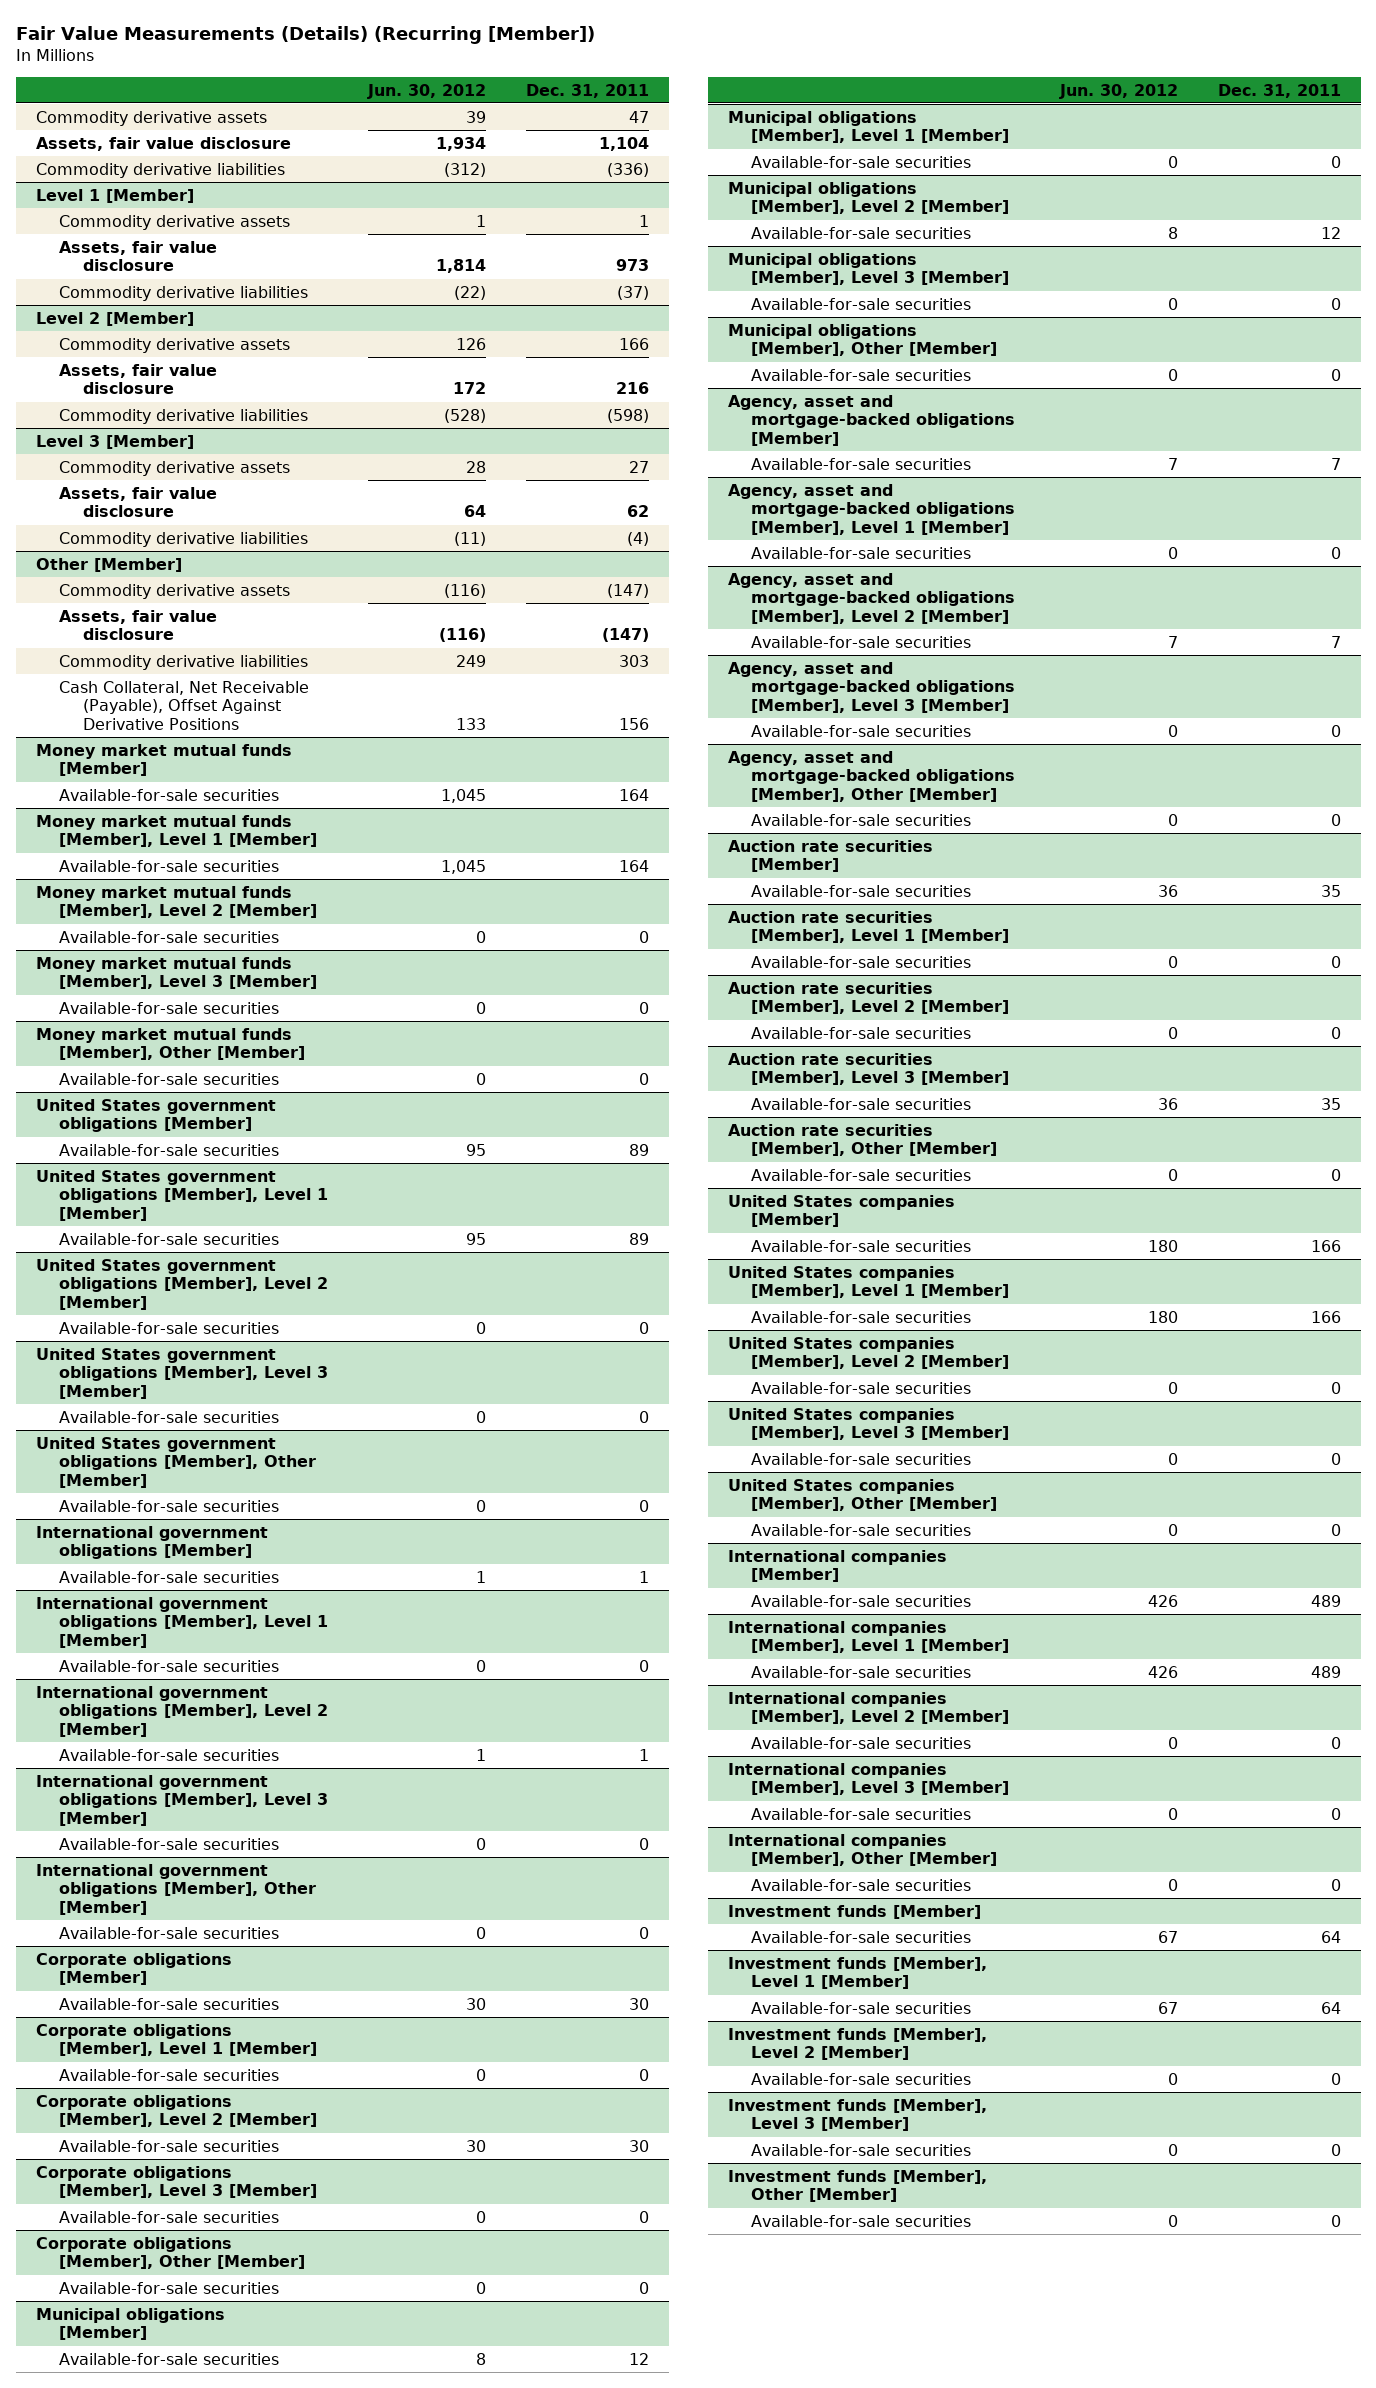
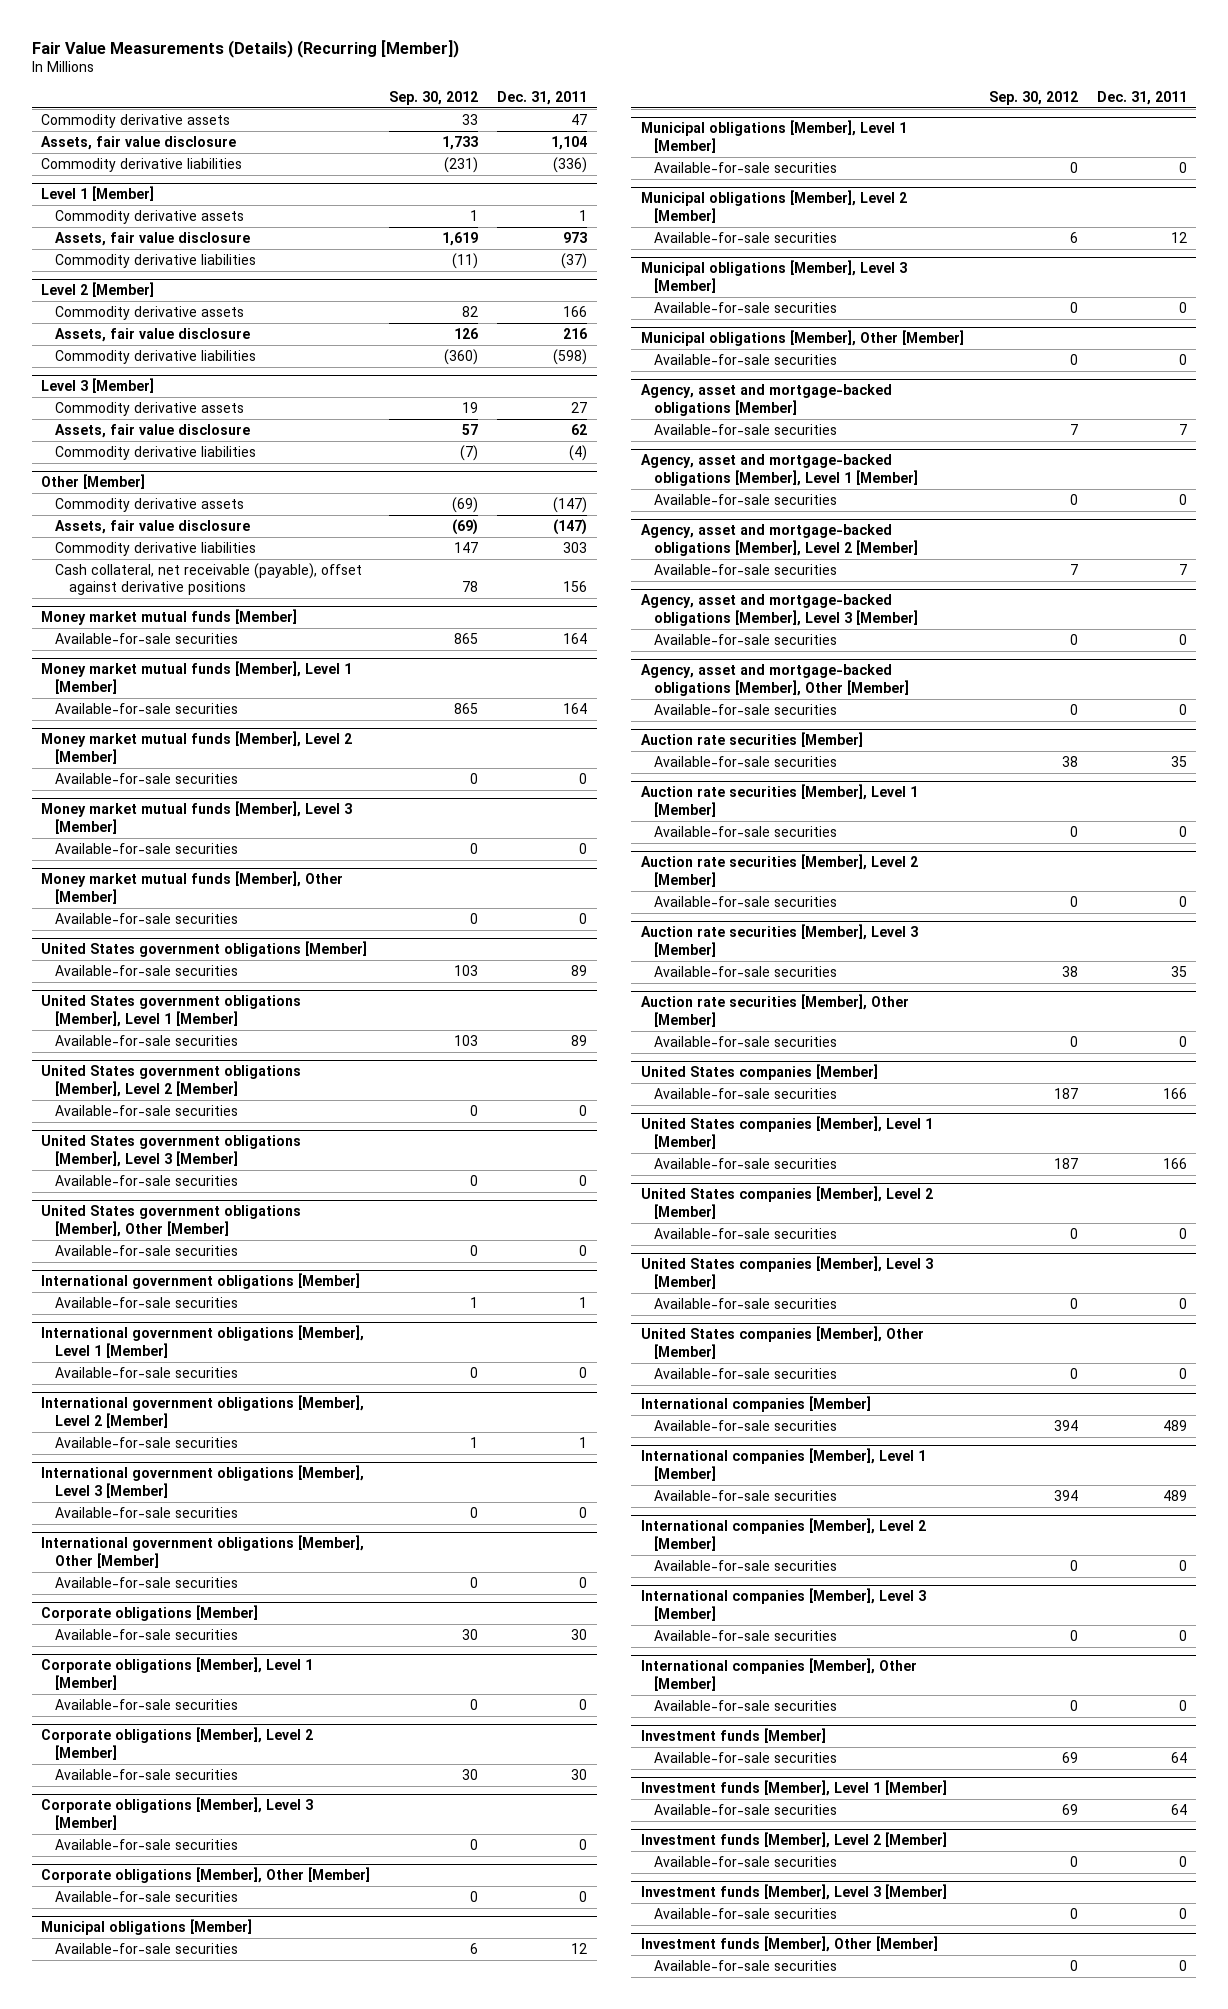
- | Jun. 30, 2012 | Dec. 31, 2011
+ | Sep. 30, 2012 | Dec. 31, 2011
@ Other [Member]
- Cash Collateral, Net Receivable (Payable), Offset Against Derivative Positions | 133 | 156
+ Cash collateral, net receivable (payable), offset against derivative positions | 78 | 156

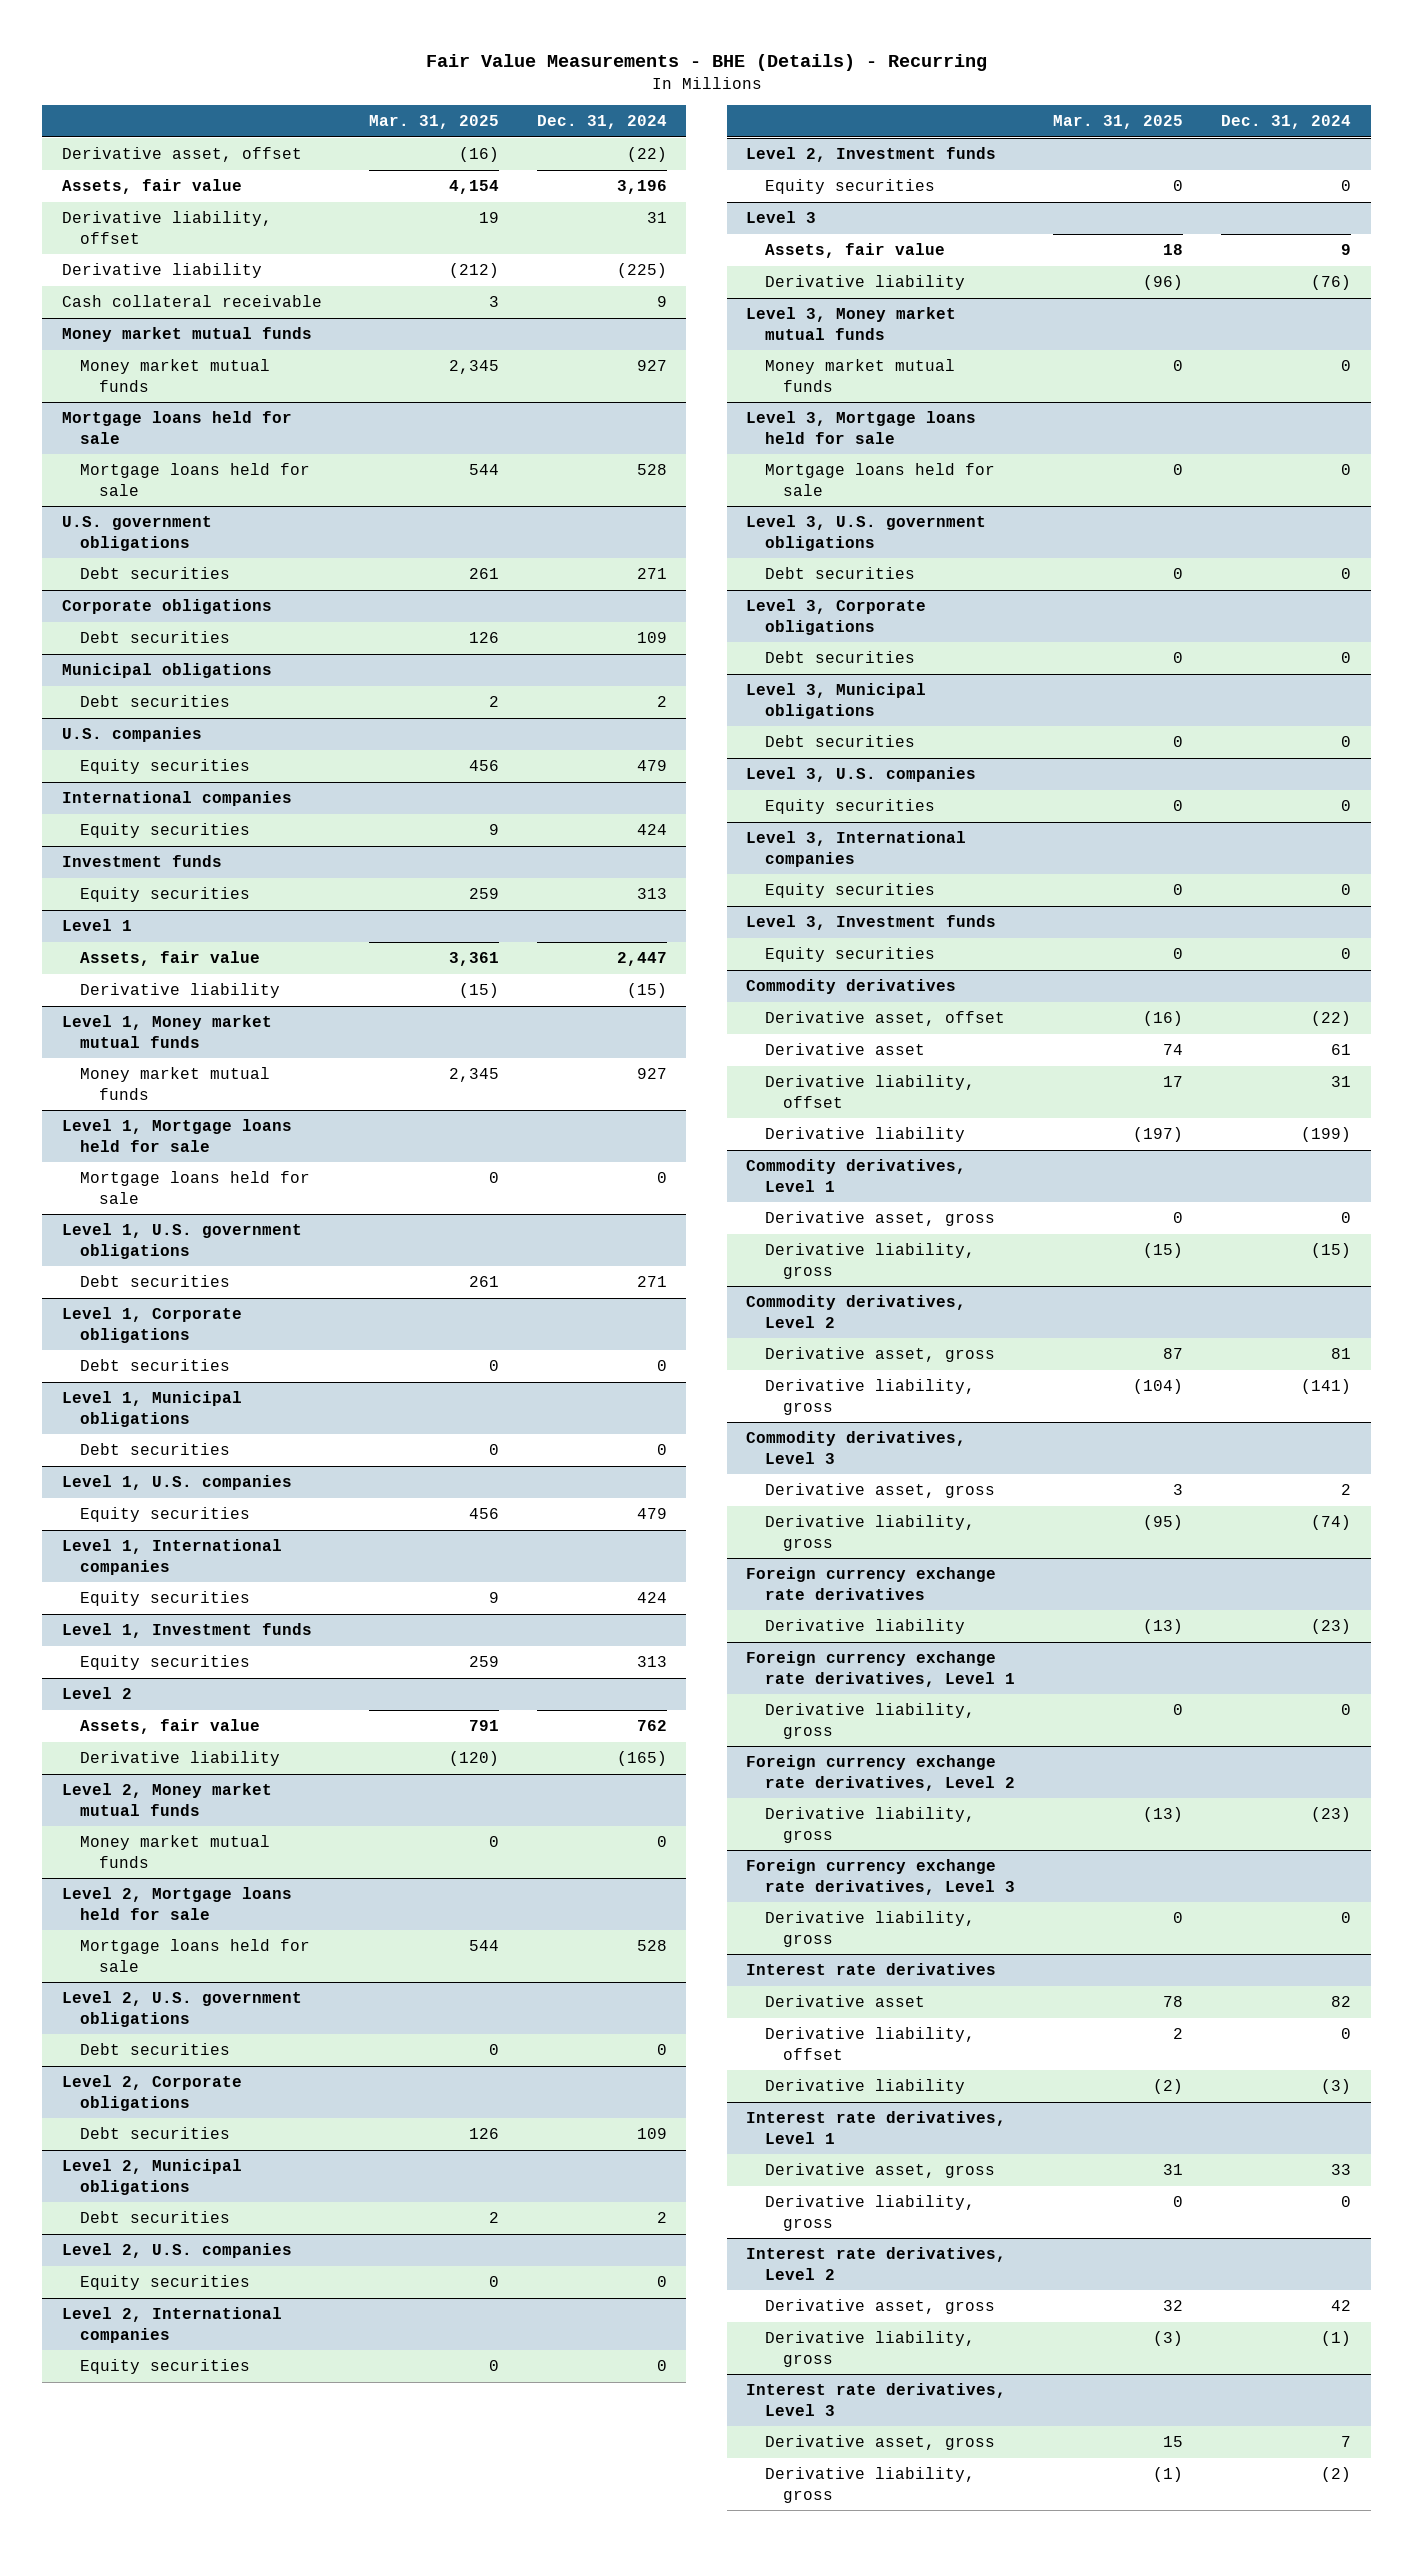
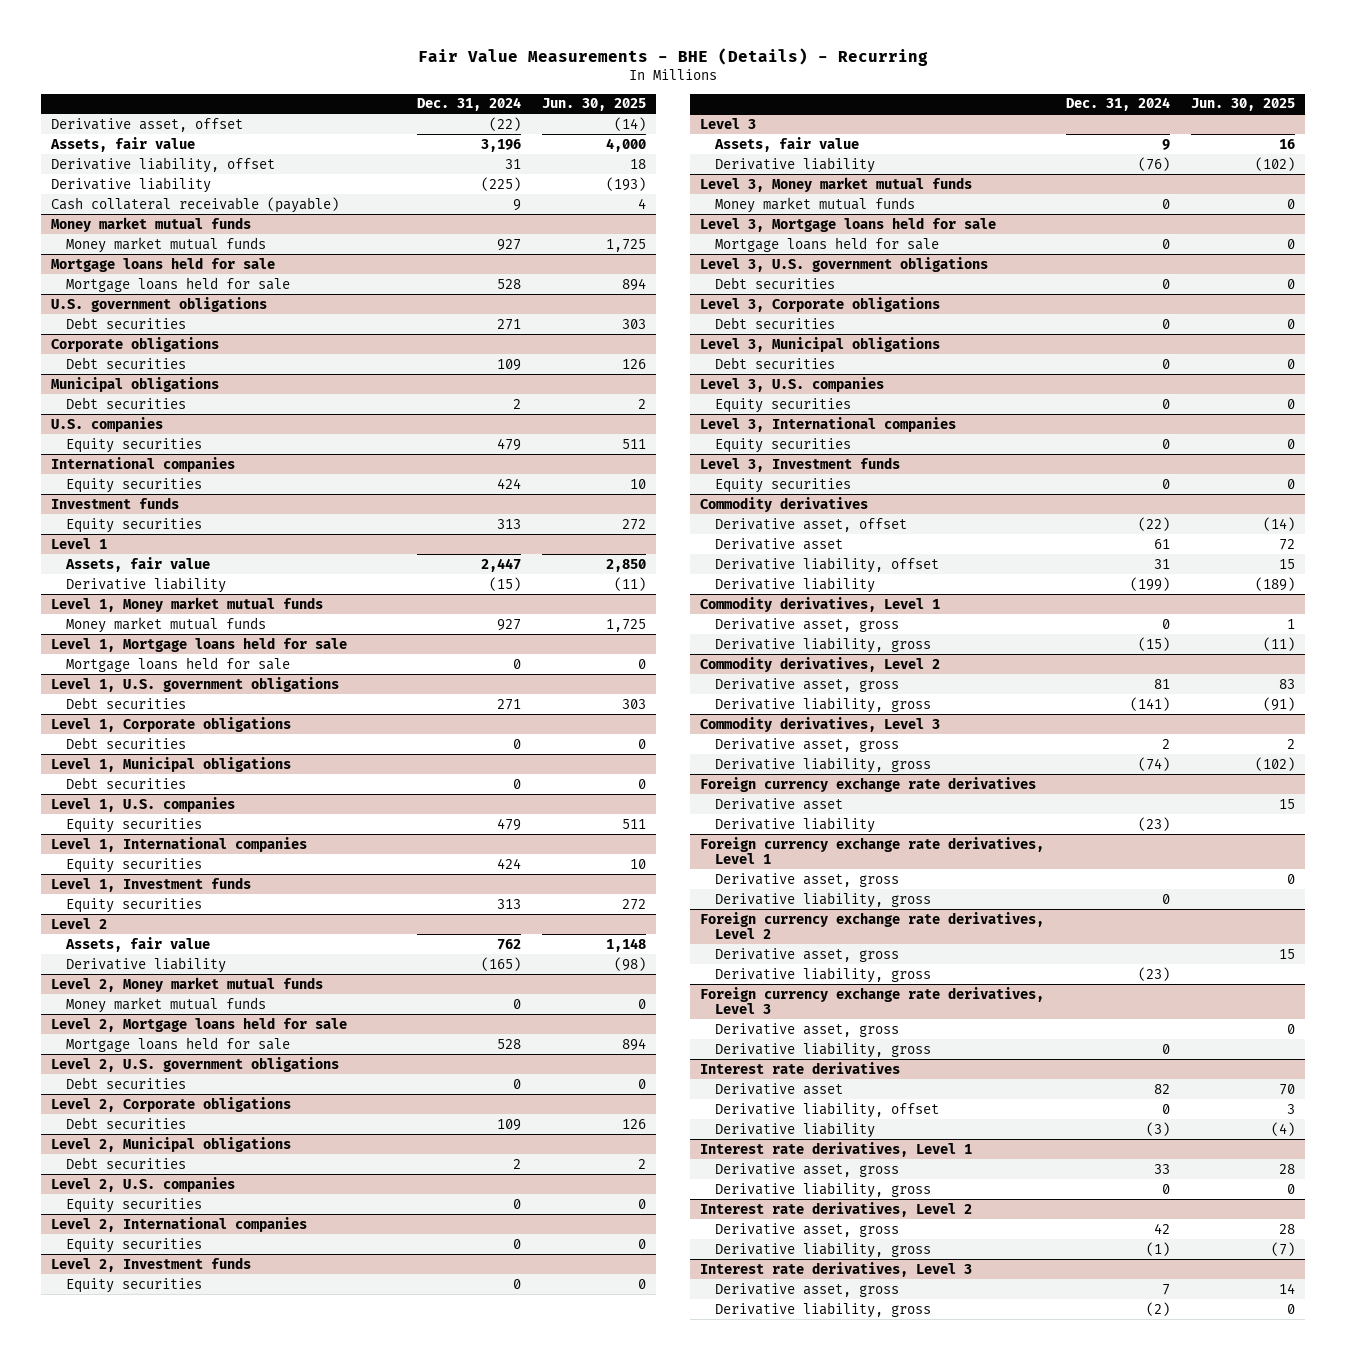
- | Mar. 31, 2025 | Dec. 31, 2024
+ | Dec. 31, 2024 | Jun. 30, 2025
- Cash collateral receivable | 3 | 9
+ Cash collateral receivable (payable) | 9 | 4
@ Foreign currency exchange rate derivatives
+ Derivative asset | | 15
@ Foreign currency exchange rate derivatives, Level 1
+ Derivative asset, gross | | 0
@ Foreign currency exchange rate derivatives, Level 2
+ Derivative asset, gross | | 15
@ Foreign currency exchange rate derivatives, Level 3
+ Derivative asset, gross | | 0

